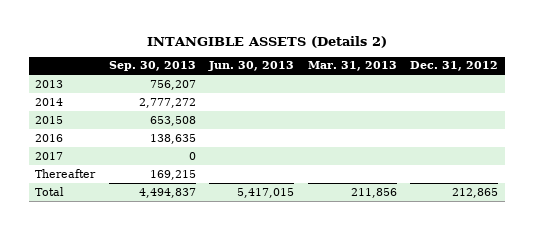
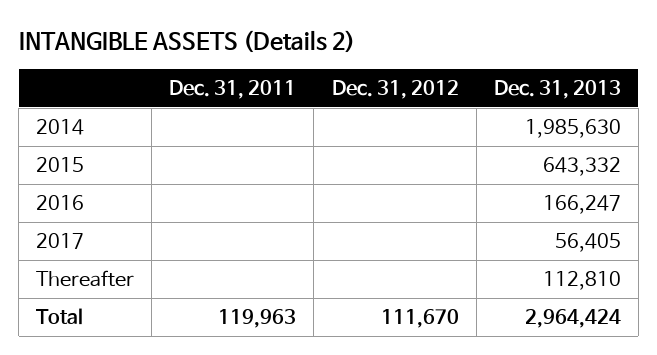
- | Sep. 30, 2013 | Jun. 30, 2013 | Mar. 31, 2013 | Dec. 31, 2012
+ | Dec. 31, 2011 | Dec. 31, 2012 | Dec. 31, 2013
- 2013 | 756,207 | | |
- Total | 4,494,837 | 5,417,015 | 211,856 | 212,865
+ Total | 119,963 | 111,670 | 2,964,424

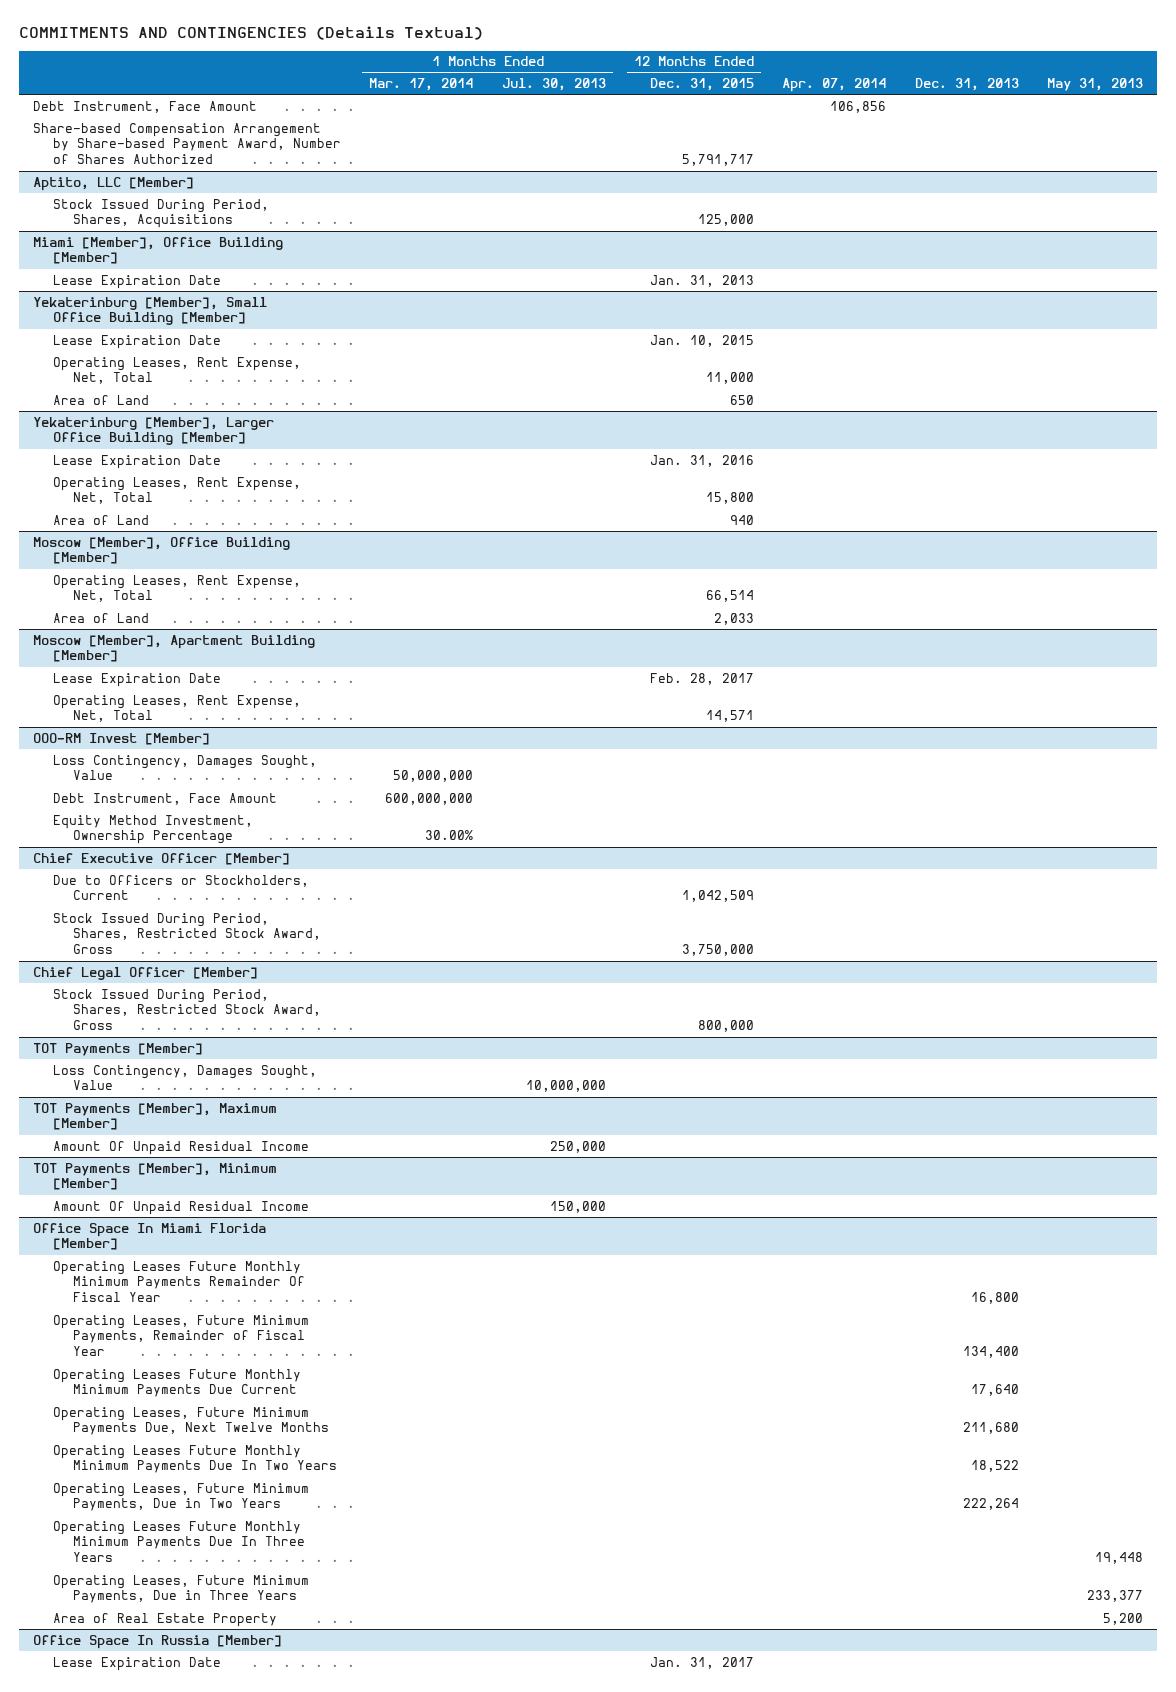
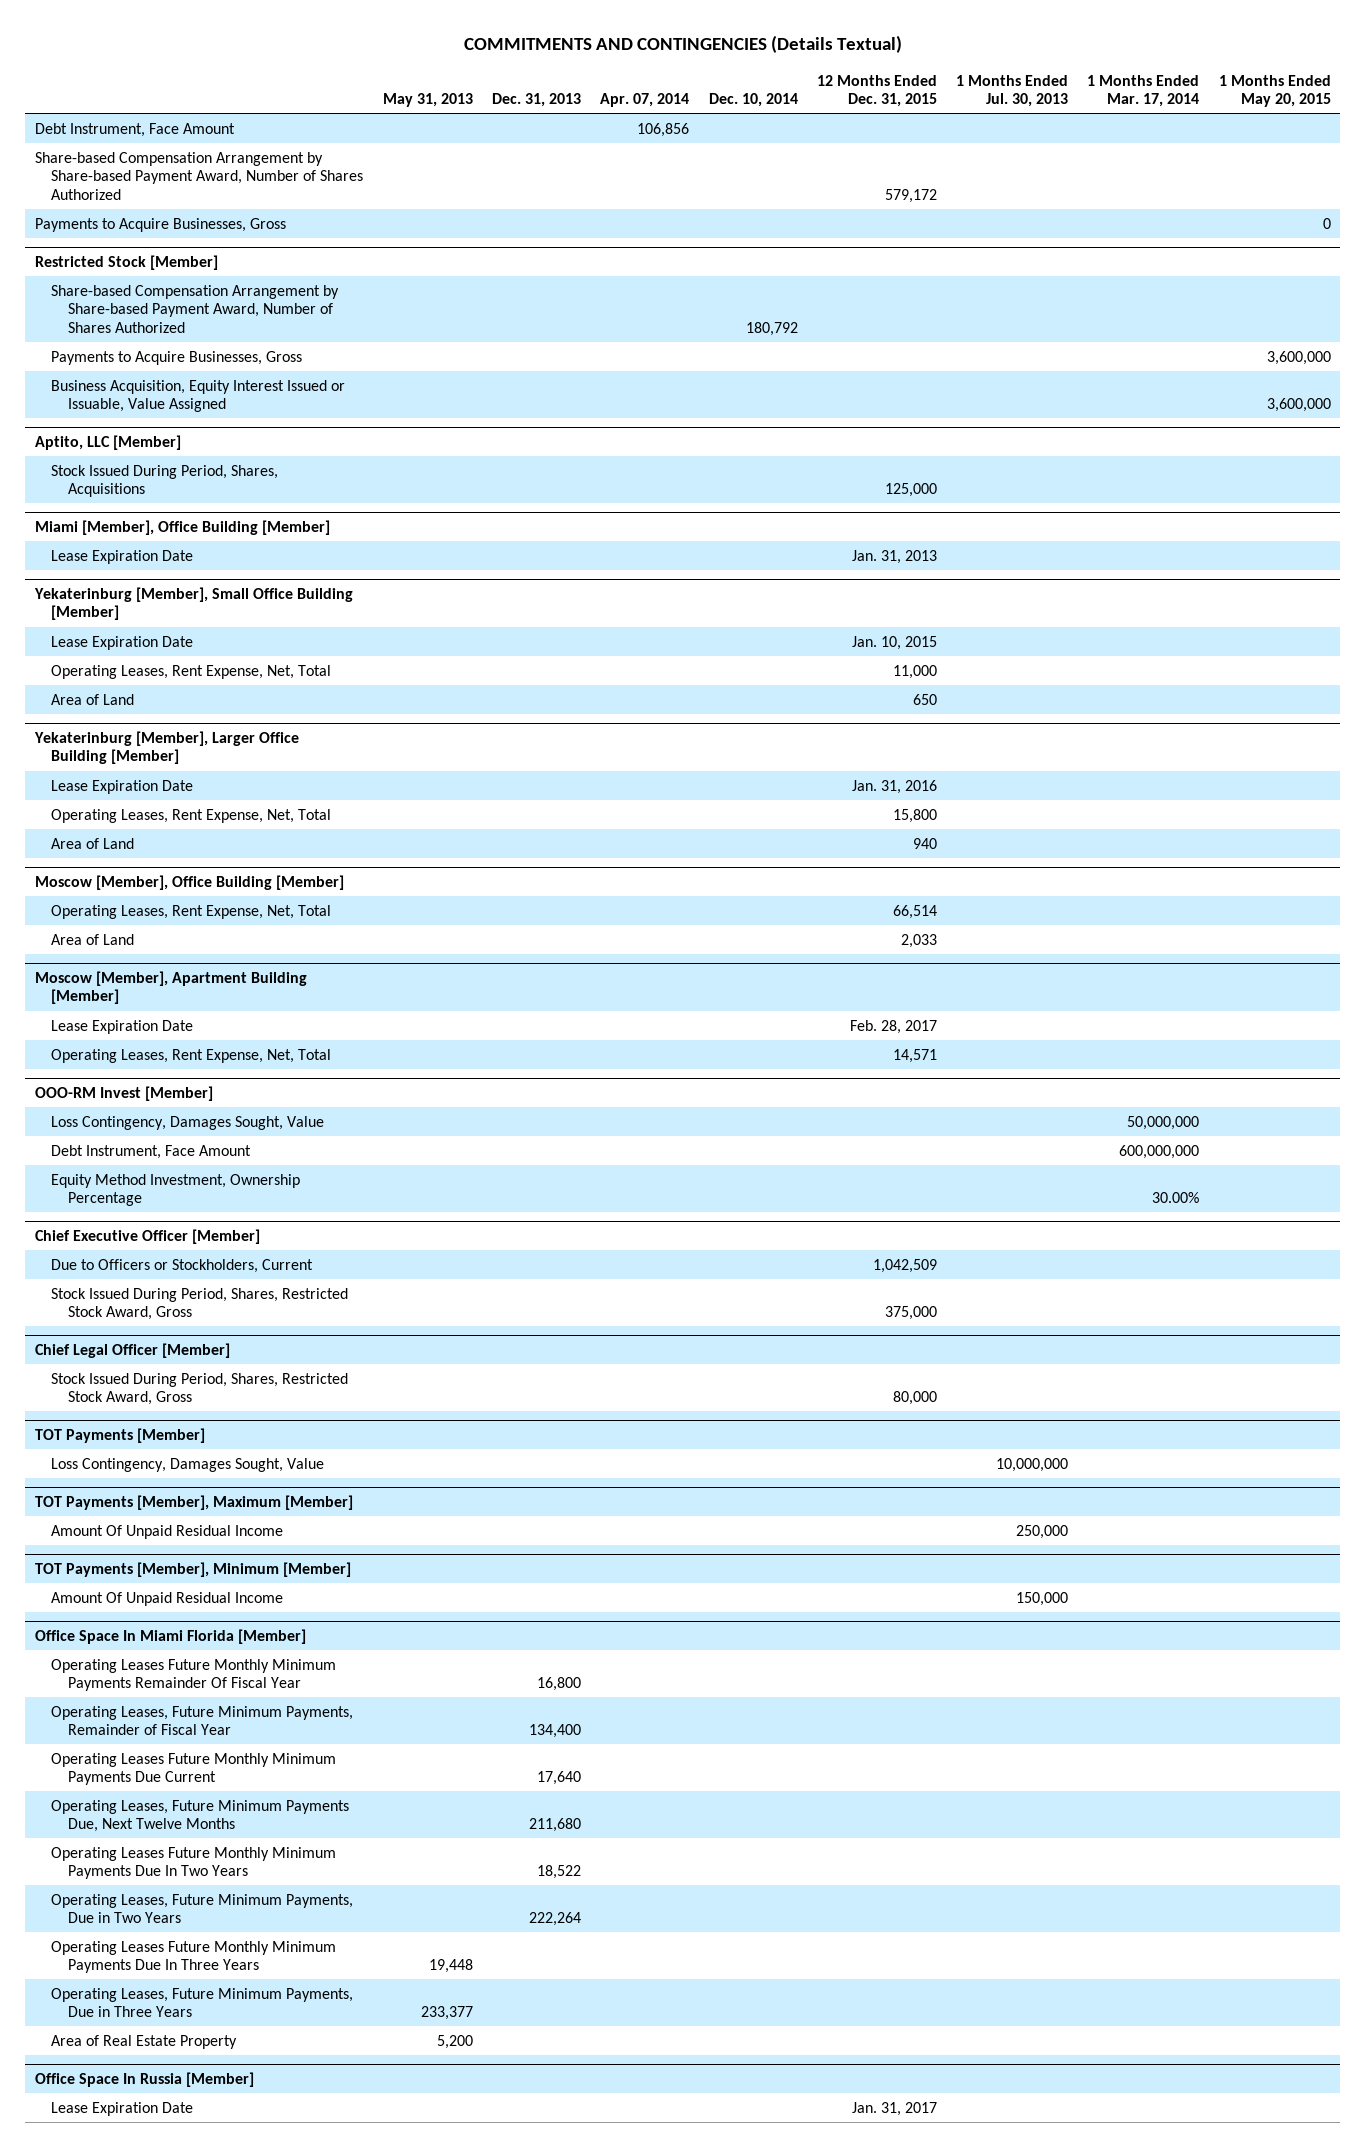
- | 1 Months Ended Mar. 17, 2014 | 1 Months Ended Jul. 30, 2013 | 12 Months Ended Dec. 31, 2015 | Apr. 07, 2014 | Dec. 31, 2013 | May 31, 2013
+ | May 31, 2013 | Dec. 31, 2013 | Apr. 07, 2014 | Dec. 10, 2014 | 12 Months Ended Dec. 31, 2015 | 1 Months Ended Jul. 30, 2013 | 1 Months Ended Mar. 17, 2014 | 1 Months Ended May 20, 2015
- Share-based Compensation Arrangement by Share-based Payment Award, Number of Shares Authorized | | | 5,791,717 | | |
+ Share-based Compensation Arrangement by Share-based Payment Award, Number of Shares Authorized | | | | | 579,172 | | |
+ Payments to Acquire Businesses, Gross | | | | | | | | 0
+ Restricted Stock [Member]
+ Share-based Compensation Arrangement by Share-based Payment Award, Number of Shares Authorized | | | | 180,792 | | | |
+ Payments to Acquire Businesses, Gross | | | | | | | | 3,600,000
+ Business Acquisition, Equity Interest Issued or Issuable, Value Assigned | | | | | | | | 3,600,000
@ Chief Executive Officer [Member]
- Stock Issued During Period, Shares, Restricted Stock Award, Gross | | | 3,750,000 | | |
+ Stock Issued During Period, Shares, Restricted Stock Award, Gross | | | | | 375,000 | | |
@ Chief Legal Officer [Member]
- Stock Issued During Period, Shares, Restricted Stock Award, Gross | | | 800,000 | | |
+ Stock Issued During Period, Shares, Restricted Stock Award, Gross | | | | | 80,000 | | |

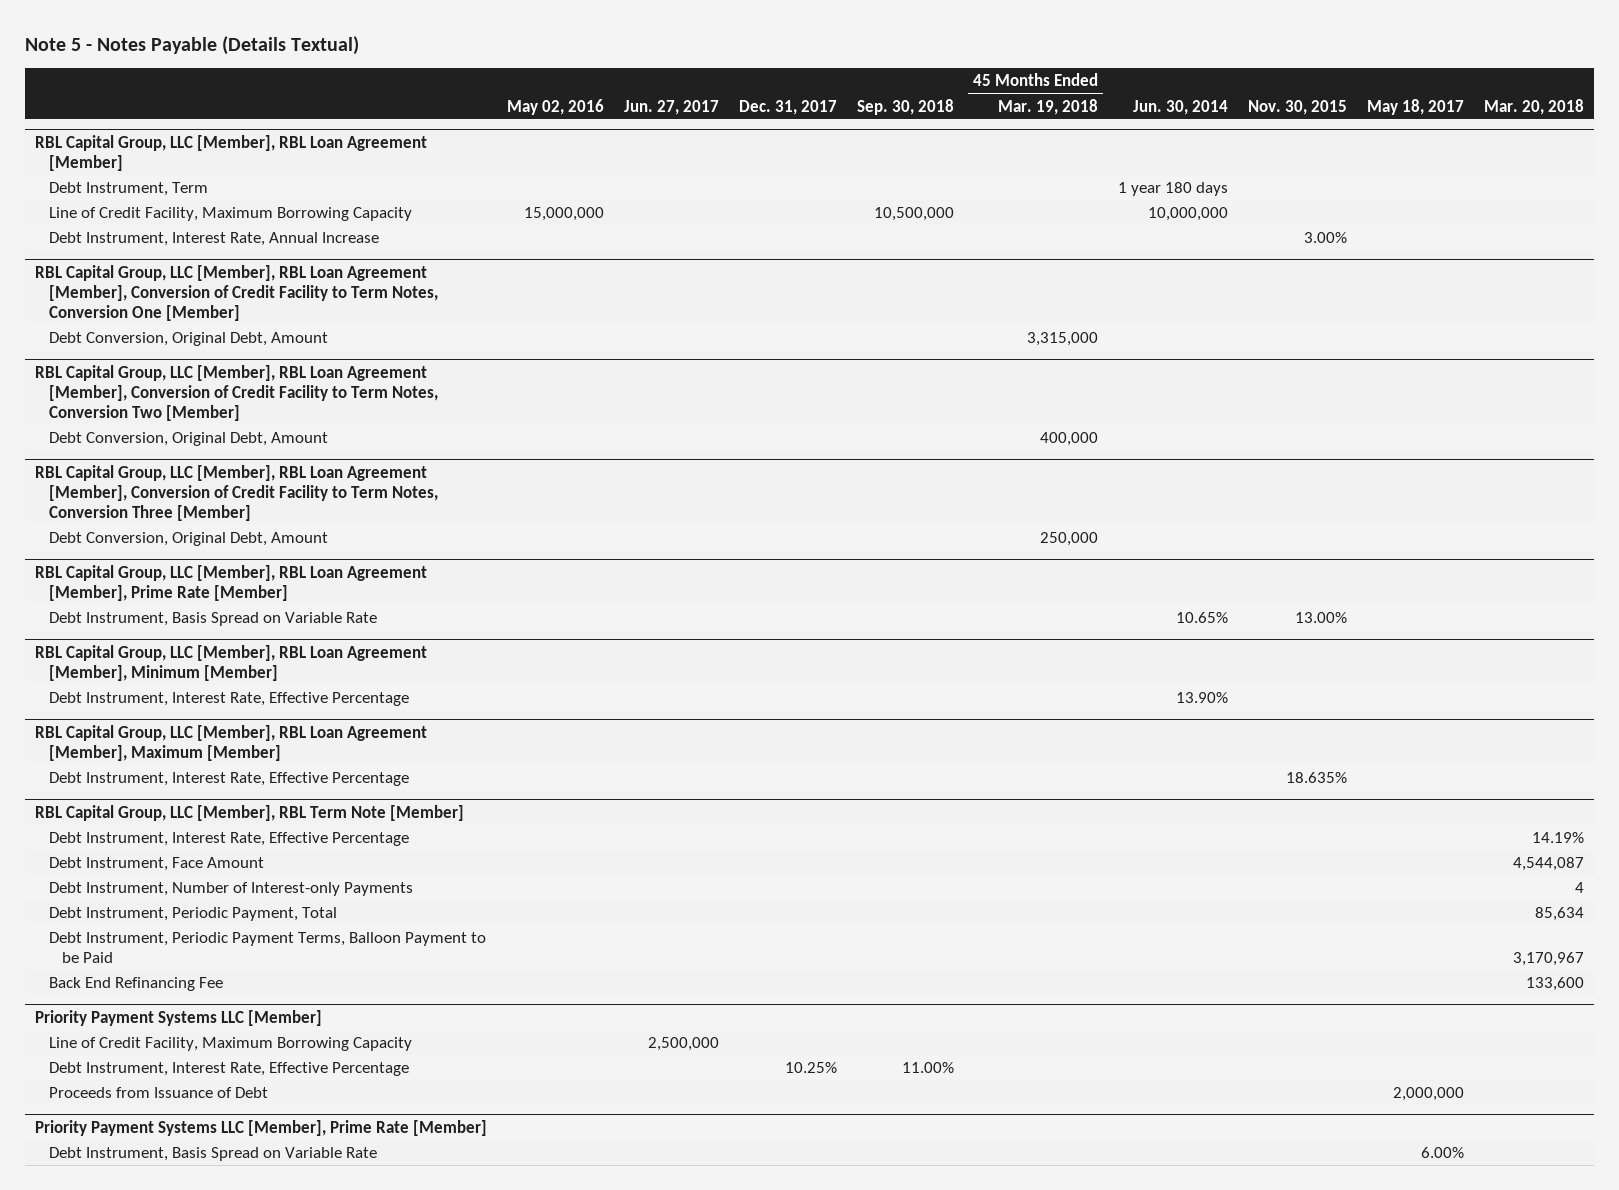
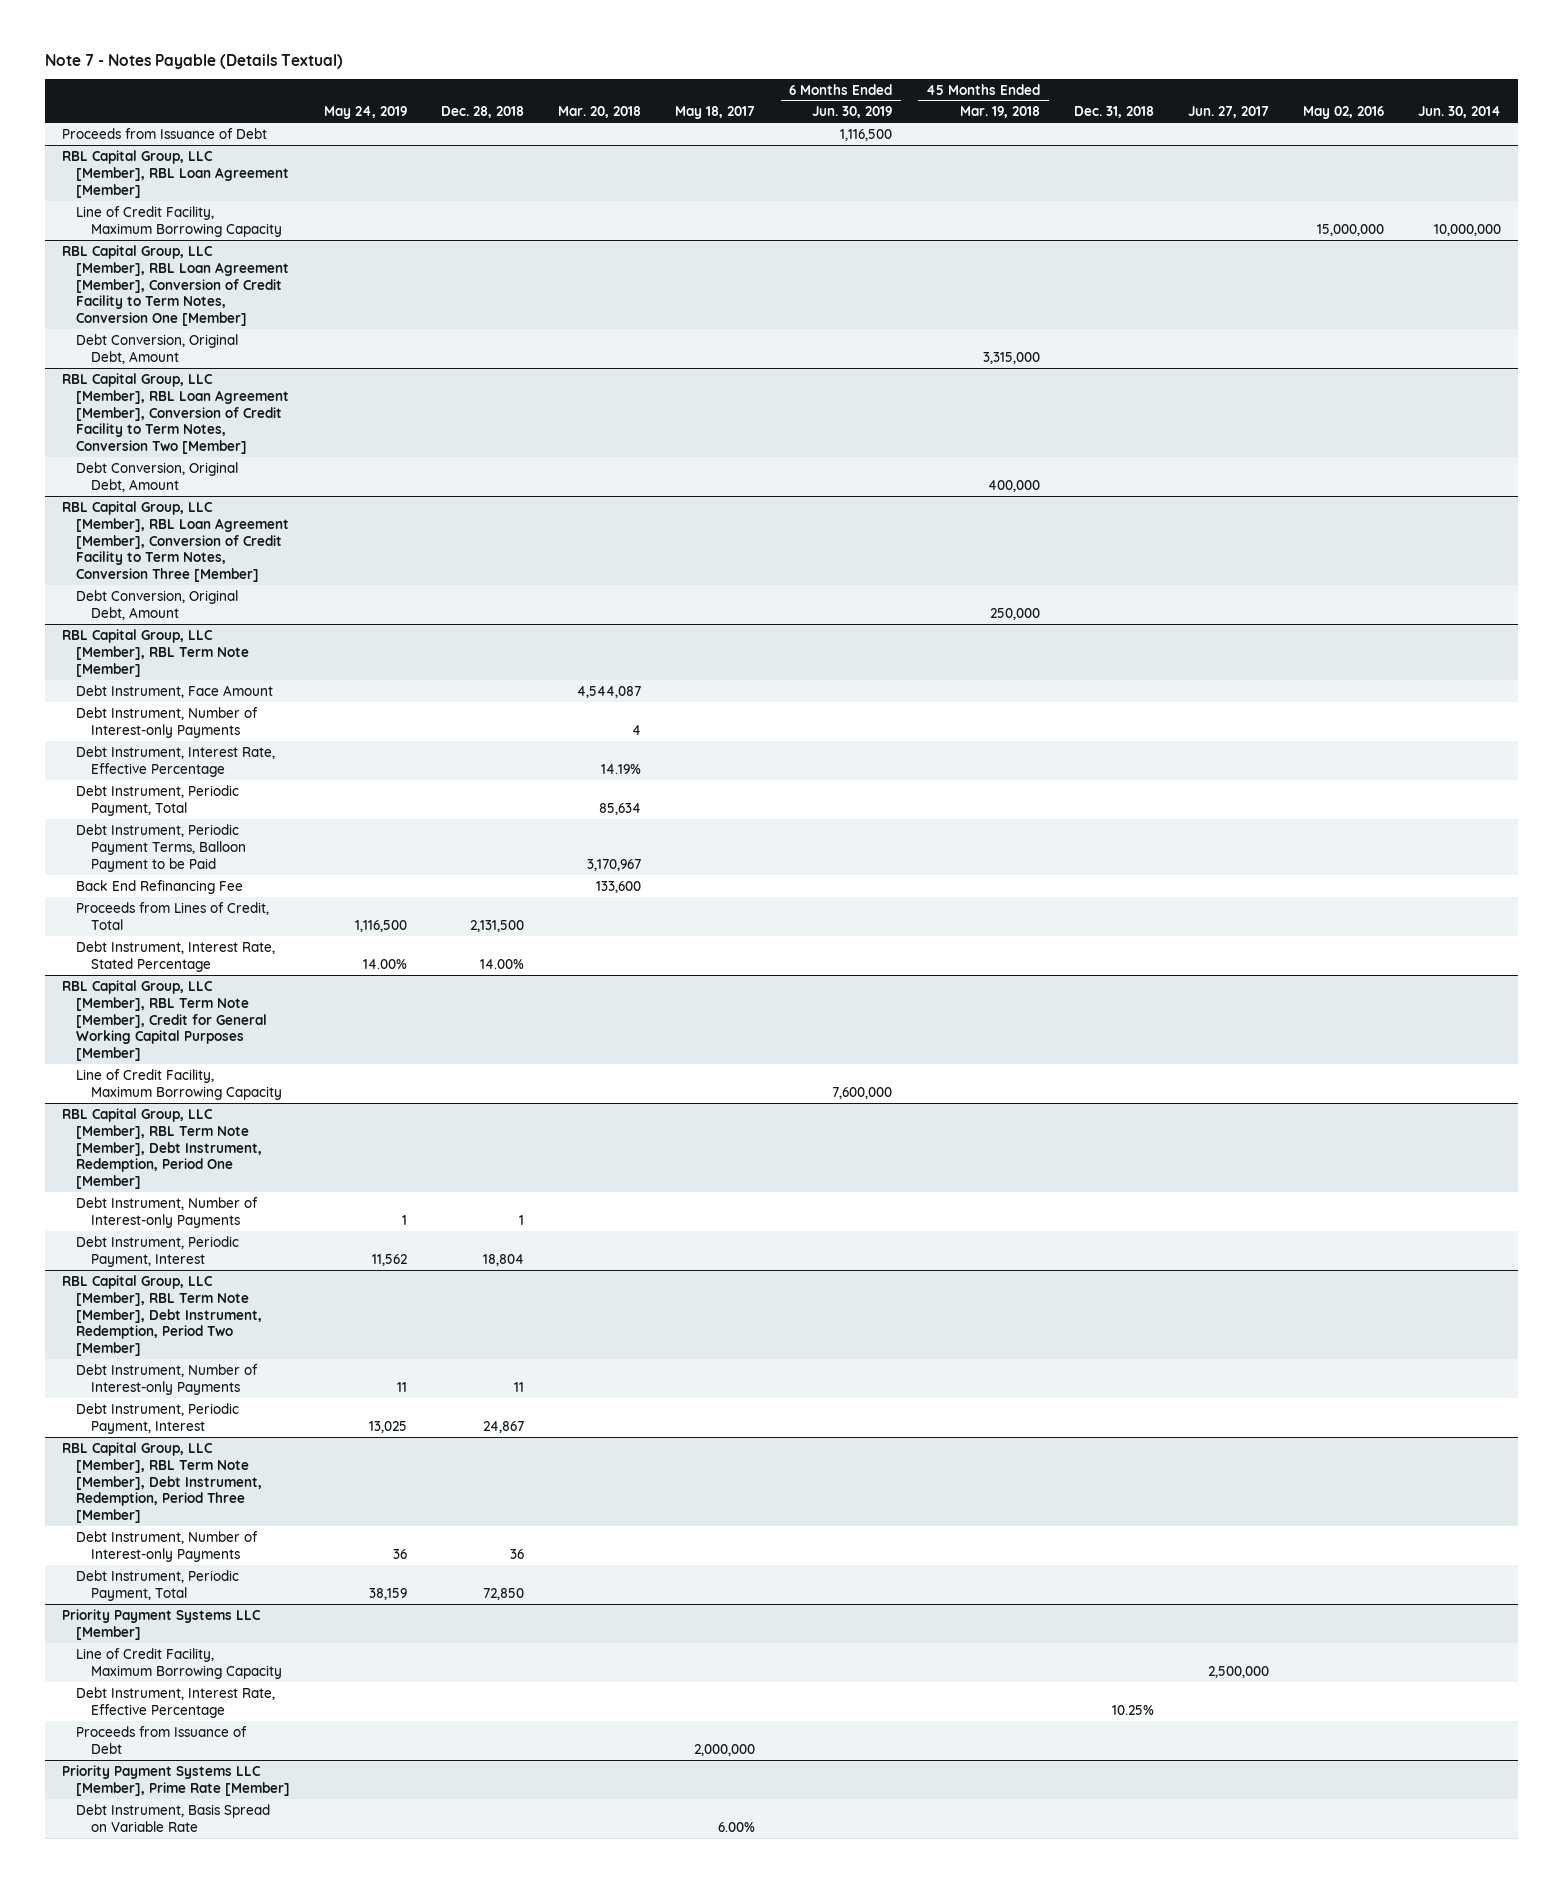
- Note 5 - Notes Payable (Details Textual)
+ Note 7 - Notes Payable (Details Textual)
- | May 02, 2016 | Jun. 27, 2017 | Dec. 31, 2017 | Sep. 30, 2018 | 45 Months Ended Mar. 19, 2018 | Jun. 30, 2014 | Nov. 30, 2015 | May 18, 2017 | Mar. 20, 2018
+ | May 24, 2019 | Dec. 28, 2018 | Mar. 20, 2018 | May 18, 2017 | 6 Months Ended Jun. 30, 2019 | 45 Months Ended Mar. 19, 2018 | Dec. 31, 2018 | Jun. 27, 2017 | May 02, 2016 | Jun. 30, 2014
+ Proceeds from Issuance of Debt | | | | | 1,116,500 | | | | |
@ RBL Capital Group, LLC [Member], RBL Loan Agreement [Member]
- Debt Instrument, Term | | | | | | 1 year 180 days | | |
- Debt Instrument, Interest Rate, Annual Increase | | | | | | | 3.00% | |
- RBL Capital Group, LLC [Member], RBL Loan Agreement [Member], Prime Rate [Member]
- Debt Instrument, Basis Spread on Variable Rate | | | | | | 10.65% | 13.00% | |
- RBL Capital Group, LLC [Member], RBL Loan Agreement [Member], Minimum [Member]
- Debt Instrument, Interest Rate, Effective Percentage | | | | | | 13.90% | | |
- RBL Capital Group, LLC [Member], RBL Loan Agreement [Member], Maximum [Member]
- Debt Instrument, Interest Rate, Effective Percentage | | | | | | | 18.635% | |
@ RBL Capital Group, LLC [Member], RBL Term Note [Member]
moved down: Debt Instrument, Interest Rate, Effective Percentage | | | 14.19% | | | | | | |
+ Proceeds from Lines of Credit, Total | 1,116,500 | 2,131,500 | | | | | | | |
+ Debt Instrument, Interest Rate, Stated Percentage | 14.00% | 14.00% | | | | | | | |
+ RBL Capital Group, LLC [Member], RBL Term Note [Member], Credit for General Working Capital Purposes [Member]
+ Line of Credit Facility, Maximum Borrowing Capacity | | | | | 7,600,000 | | | | |
+ RBL Capital Group, LLC [Member], RBL Term Note [Member], Debt Instrument, Redemption, Period One [Member]
+ Debt Instrument, Number of Interest-only Payments | 1 | 1 | | | | | | | |
+ Debt Instrument, Periodic Payment, Interest | 11,562 | 18,804 | | | | | | | |
+ RBL Capital Group, LLC [Member], RBL Term Note [Member], Debt Instrument, Redemption, Period Two [Member]
+ Debt Instrument, Number of Interest-only Payments | 11 | 11 | | | | | | | |
+ Debt Instrument, Periodic Payment, Interest | 13,025 | 24,867 | | | | | | | |
+ RBL Capital Group, LLC [Member], RBL Term Note [Member], Debt Instrument, Redemption, Period Three [Member]
+ Debt Instrument, Number of Interest-only Payments | 36 | 36 | | | | | | | |
+ Debt Instrument, Periodic Payment, Total | 38,159 | 72,850 | | | | | | | |

